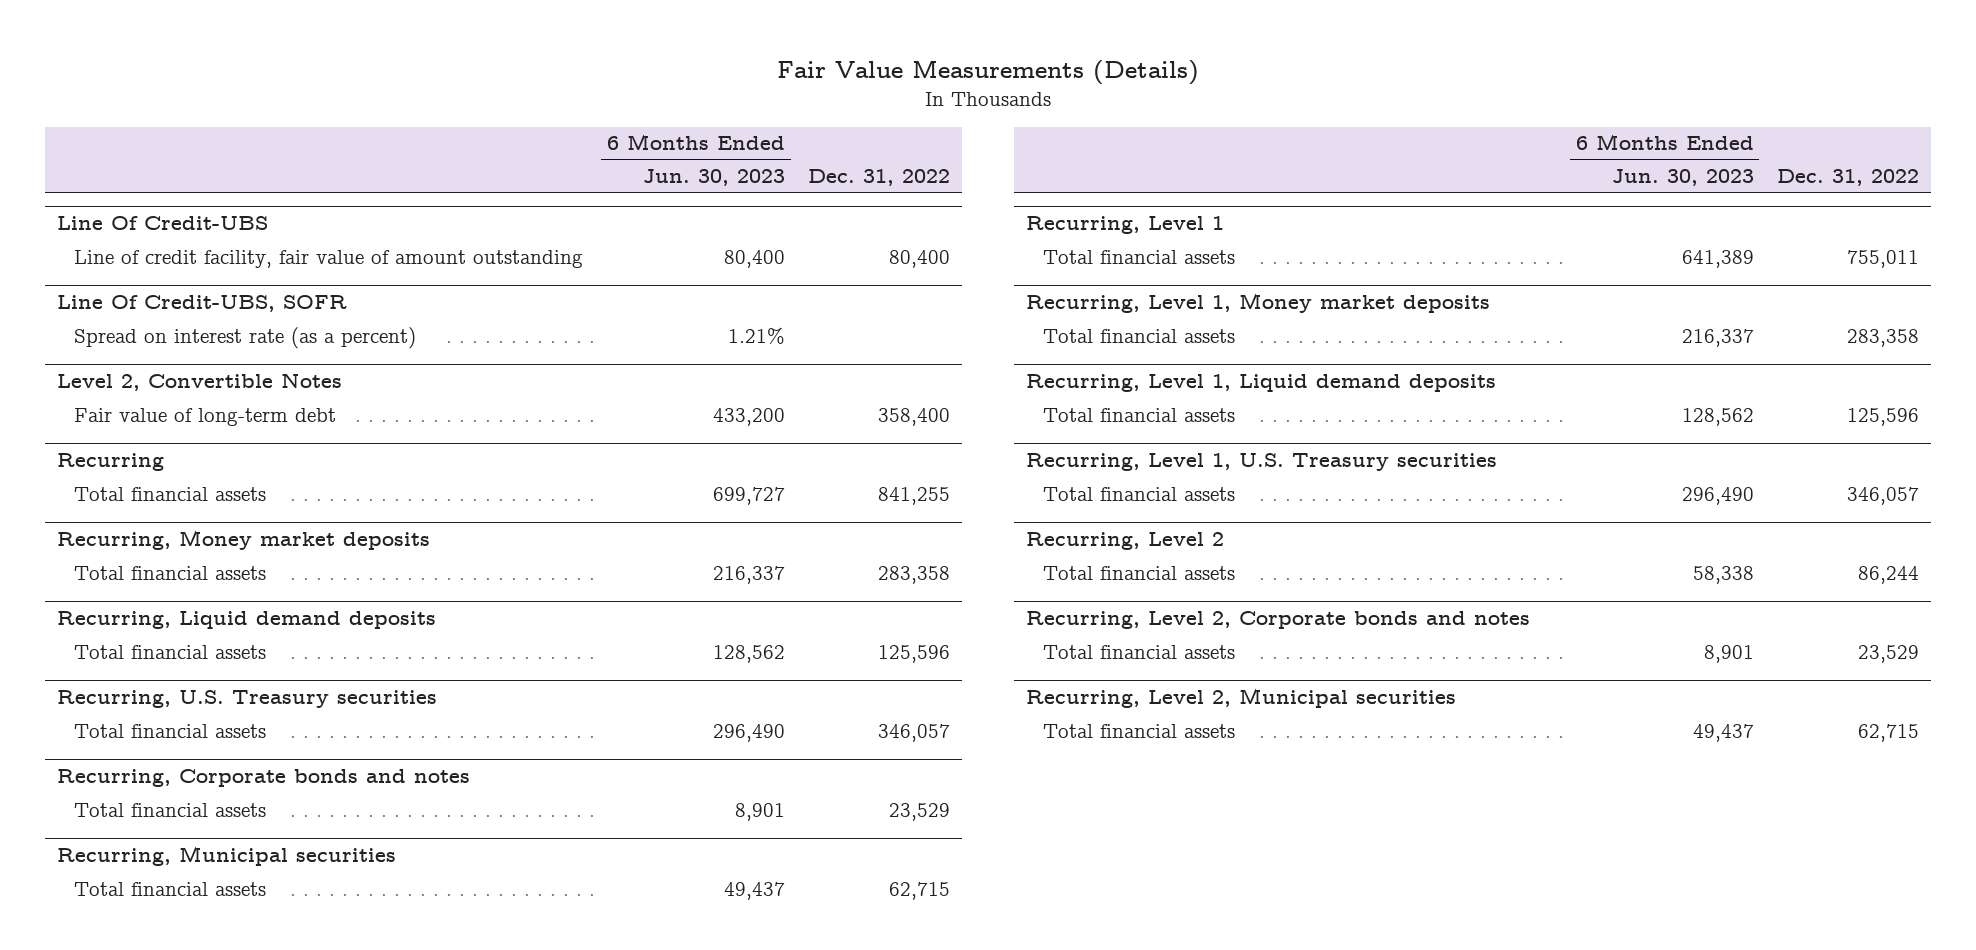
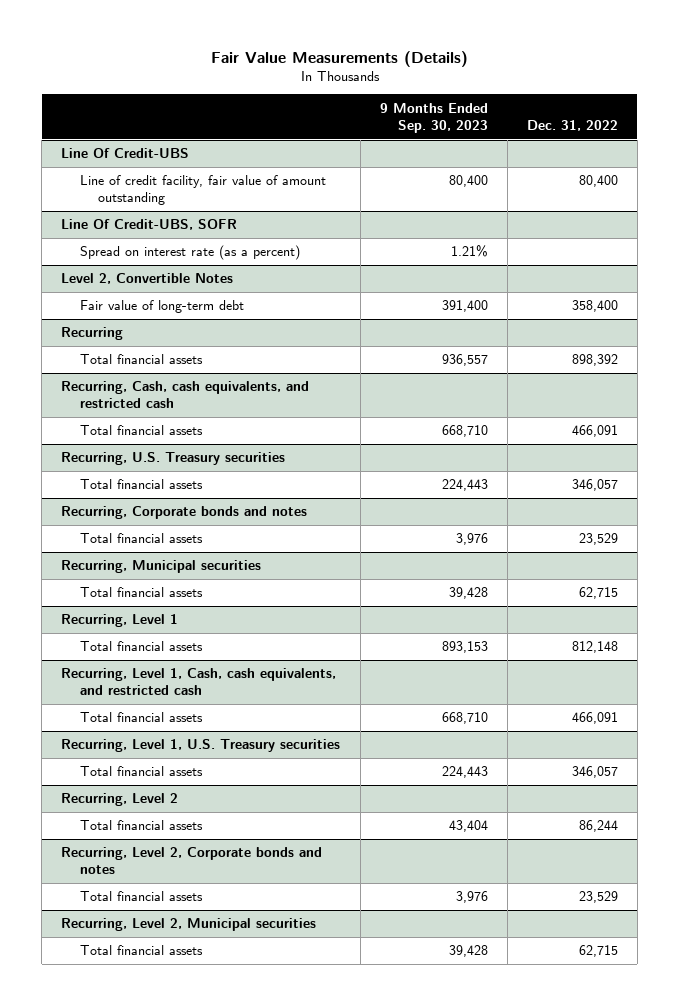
- | 6 Months Ended Jun. 30, 2023 | Dec. 31, 2022
+ | 9 Months Ended Sep. 30, 2023 | Dec. 31, 2022
@ Recurring
- Total financial assets | 699,727 | 841,255
- Recurring, Money market deposits
- Total financial assets | 216,337 | 283,358
- Recurring, Liquid demand deposits
- Total financial assets | 128,562 | 125,596
@ Recurring
+ Total financial assets | 936,557 | 898,392
+ Recurring, Cash, cash equivalents, and restricted cash
+ Total financial assets | 668,710 | 466,091
@ Recurring, Level 1
- Total financial assets | 641,389 | 755,011
- Recurring, Level 1, Money market deposits
- Total financial assets | 216,337 | 283,358
- Recurring, Level 1, Liquid demand deposits
- Total financial assets | 128,562 | 125,596
@ Recurring, Level 1
+ Total financial assets | 893,153 | 812,148
+ Recurring, Level 1, Cash, cash equivalents, and restricted cash
+ Total financial assets | 668,710 | 466,091

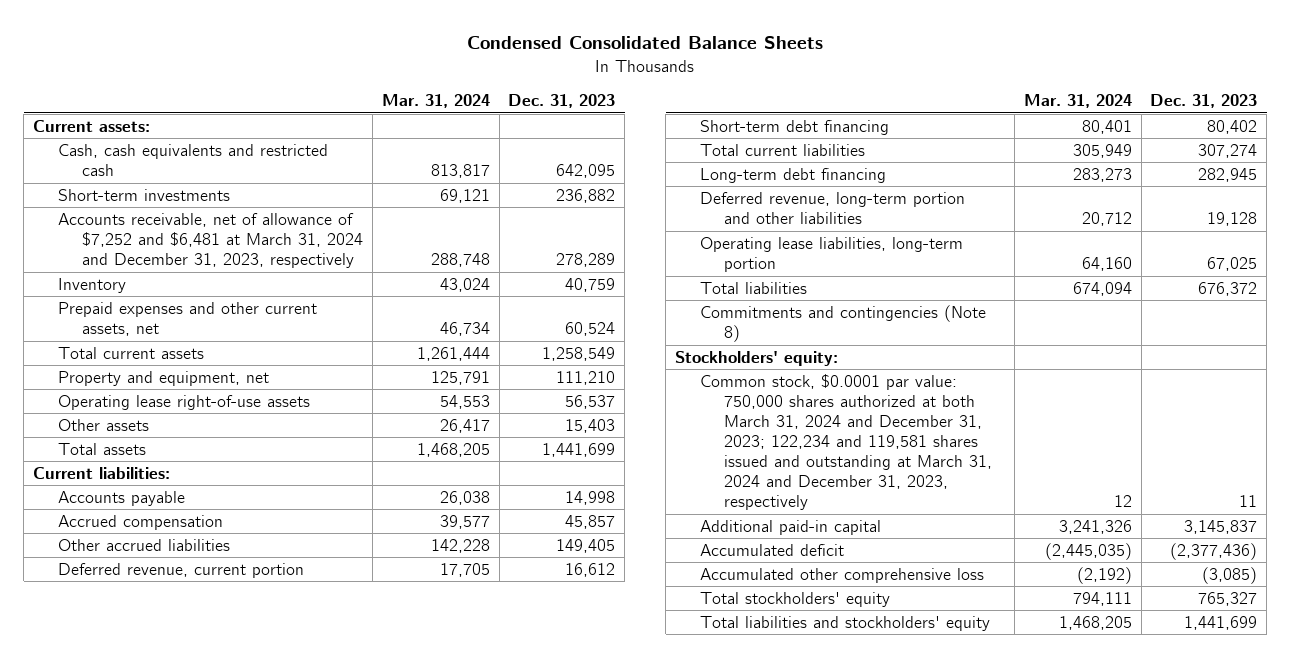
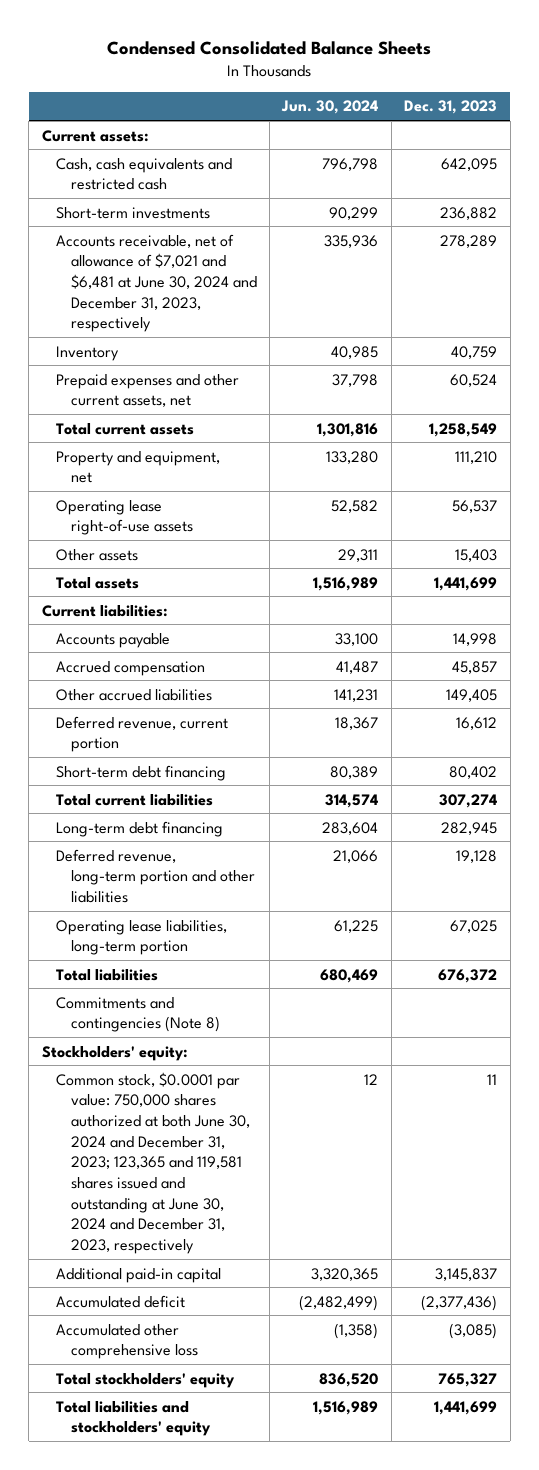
- | Mar. 31, 2024 | Dec. 31, 2023
+ | Jun. 30, 2024 | Dec. 31, 2023
- Accounts receivable, net of allowance of $7,252 and $6,481 at March 31, 2024 and December 31, 2023, respectively | 288,748 | 278,289
+ Accounts receivable, net of allowance of $7,021 and $6,481 at June 30, 2024 and December 31, 2023, respectively | 335,936 | 278,289
- Common stock, $0.0001 par value: 750,000 shares authorized at both March 31, 2024 and December 31, 2023; 122,234 and 119,581 shares issued and outstanding at March 31, 2024 and December 31, 2023, respectively | 12 | 11
+ Common stock, $0.0001 par value: 750,000 shares authorized at both June 30, 2024 and December 31, 2023; 123,365 and 119,581 shares issued and outstanding at June 30, 2024 and December 31, 2023, respectively | 12 | 11

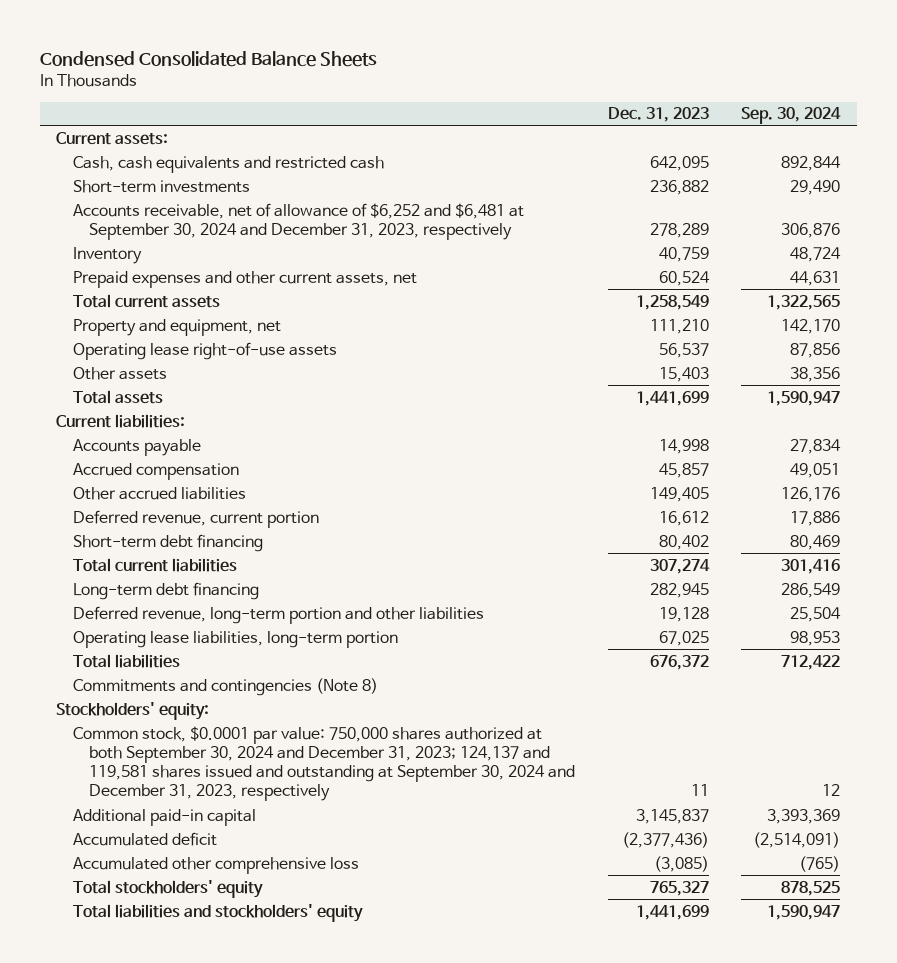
- | Jun. 30, 2024 | Dec. 31, 2023
+ | Dec. 31, 2023 | Sep. 30, 2024
- Accounts receivable, net of allowance of $7,021 and $6,481 at June 30, 2024 and December 31, 2023, respectively | 335,936 | 278,289
+ Accounts receivable, net of allowance of $6,252 and $6,481 at September 30, 2024 and December 31, 2023, respectively | 278,289 | 306,876
- Common stock, $0.0001 par value: 750,000 shares authorized at both June 30, 2024 and December 31, 2023; 123,365 and 119,581 shares issued and outstanding at June 30, 2024 and December 31, 2023, respectively | 12 | 11
+ Common stock, $0.0001 par value: 750,000 shares authorized at both September 30, 2024 and December 31, 2023; 124,137 and 119,581 shares issued and outstanding at September 30, 2024 and December 31, 2023, respectively | 11 | 12

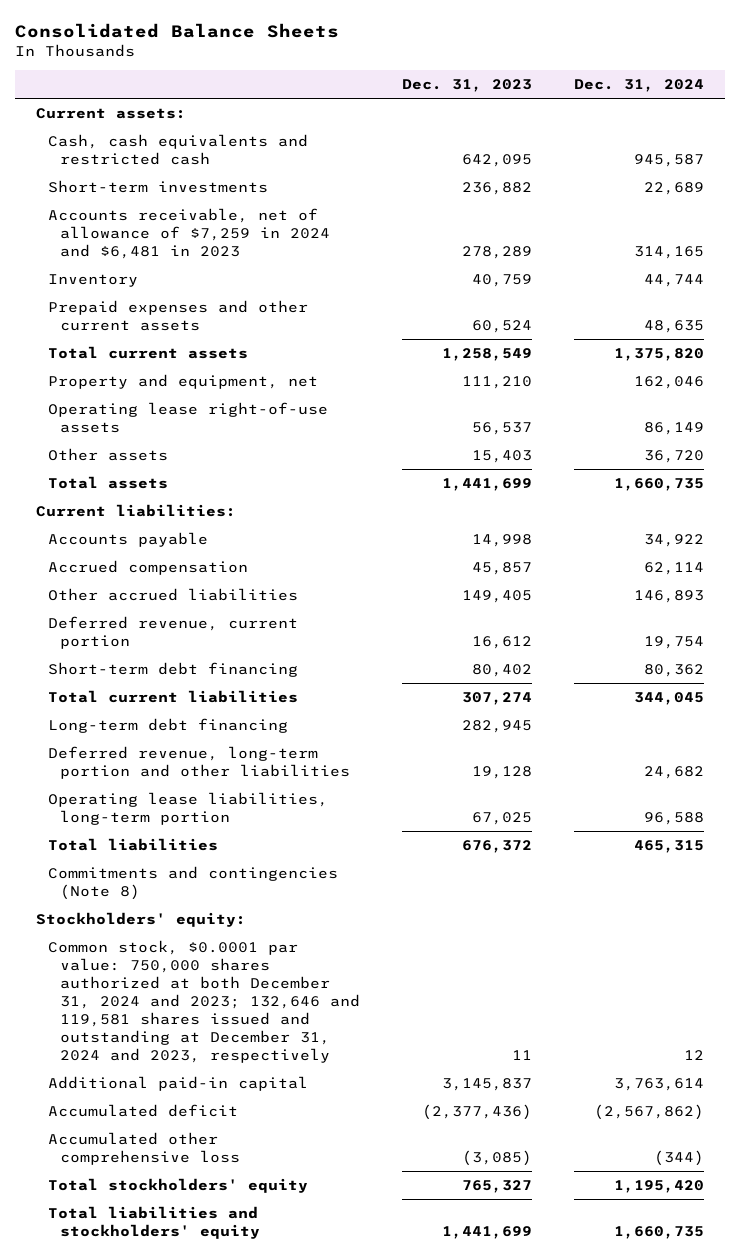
- Condensed Consolidated Balance Sheets
+ Consolidated Balance Sheets
- | Dec. 31, 2023 | Sep. 30, 2024
+ | Dec. 31, 2023 | Dec. 31, 2024
- Accounts receivable, net of allowance of $6,252 and $6,481 at September 30, 2024 and December 31, 2023, respectively | 278,289 | 306,876
+ Accounts receivable, net of allowance of $7,259 in 2024 and $6,481 in 2023 | 278,289 | 314,165
- Prepaid expenses and other current assets, net | 60,524 | 44,631
+ Prepaid expenses and other current assets | 60,524 | 48,635
- Common stock, $0.0001 par value: 750,000 shares authorized at both September 30, 2024 and December 31, 2023; 124,137 and 119,581 shares issued and outstanding at September 30, 2024 and December 31, 2023, respectively | 11 | 12
+ Common stock, $0.0001 par value: 750,000 shares authorized at both December 31, 2024 and 2023; 132,646 and 119,581 shares issued and outstanding at December 31, 2024 and 2023, respectively | 11 | 12

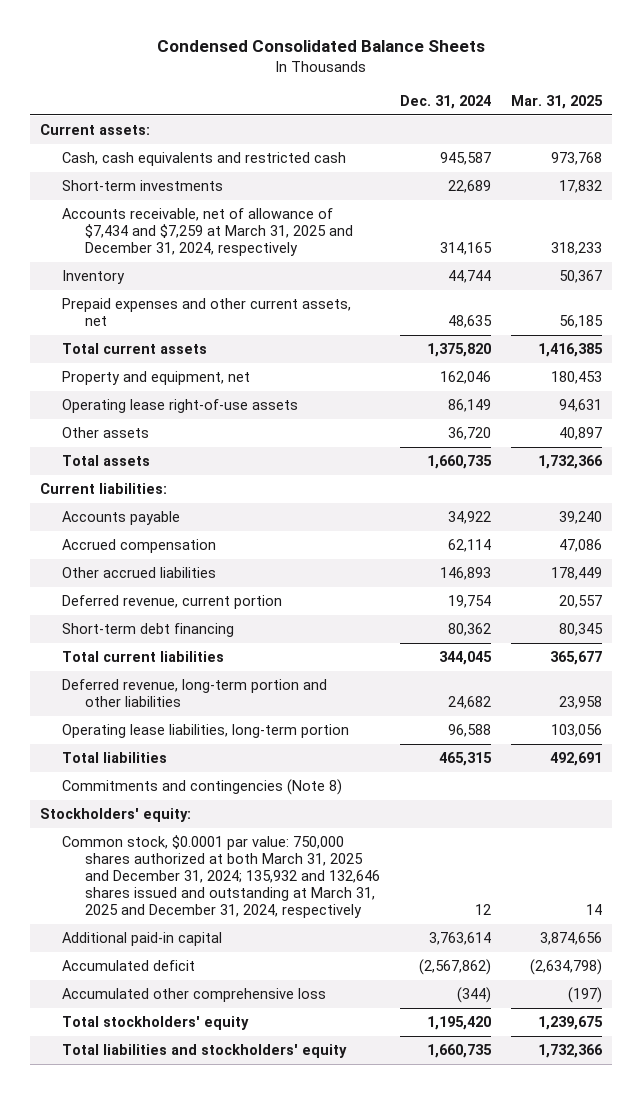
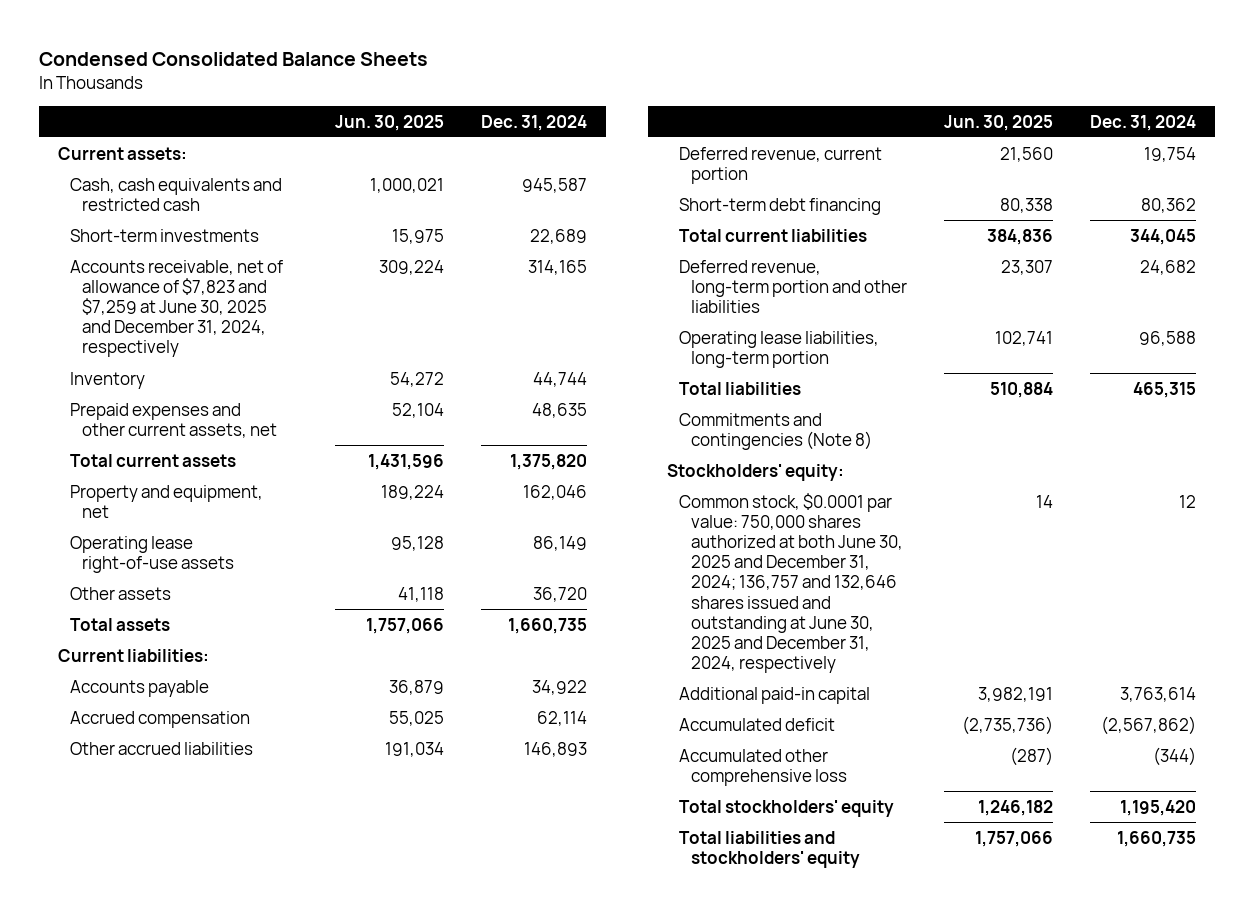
- | Dec. 31, 2024 | Mar. 31, 2025
+ | Jun. 30, 2025 | Dec. 31, 2024
- Accounts receivable, net of allowance of $7,434 and $7,259 at March 31, 2025 and December 31, 2024, respectively | 314,165 | 318,233
+ Accounts receivable, net of allowance of $7,823 and $7,259 at June 30, 2025 and December 31, 2024, respectively | 309,224 | 314,165
- Common stock, $0.0001 par value: 750,000 shares authorized at both March 31, 2025 and December 31, 2024; 135,932 and 132,646 shares issued and outstanding at March 31, 2025 and December 31, 2024, respectively | 12 | 14
+ Common stock, $0.0001 par value: 750,000 shares authorized at both June 30, 2025 and December 31, 2024; 136,757 and 132,646 shares issued and outstanding at June 30, 2025 and December 31, 2024, respectively | 14 | 12

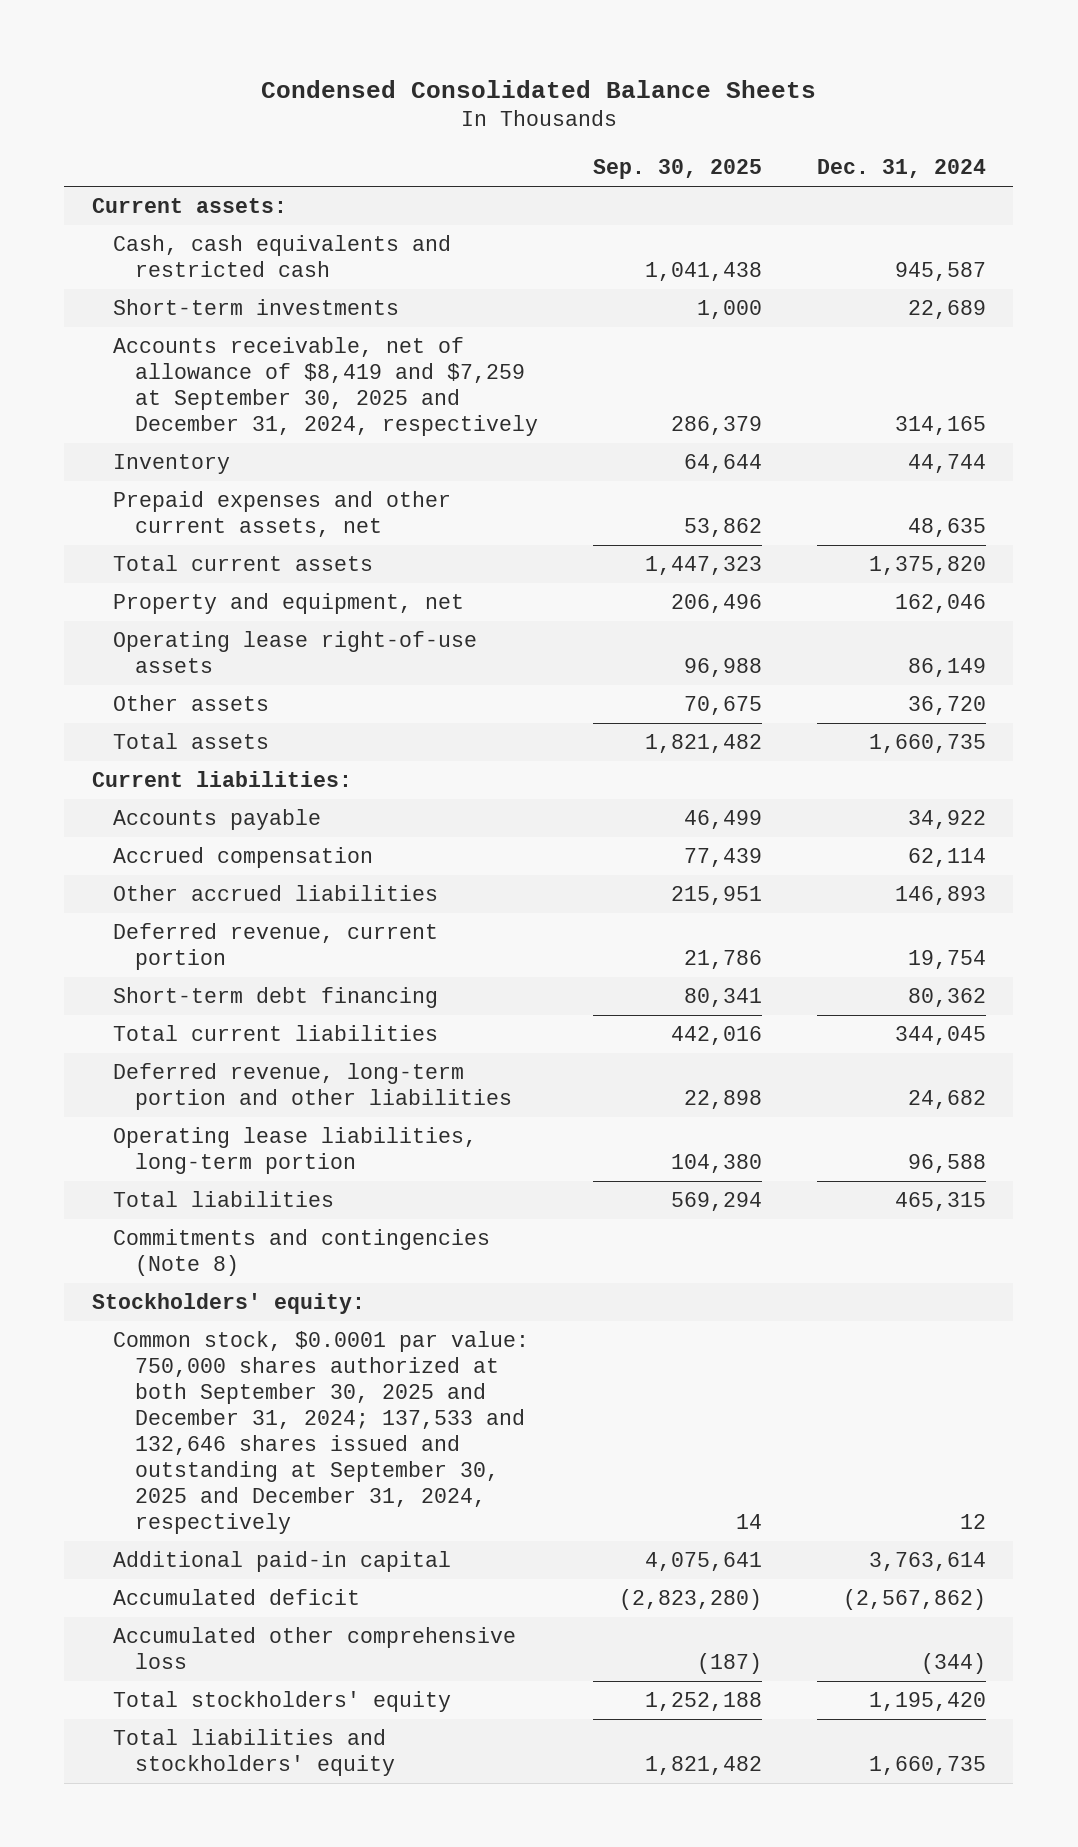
- | Jun. 30, 2025 | Dec. 31, 2024
+ | Sep. 30, 2025 | Dec. 31, 2024
- Accounts receivable, net of allowance of $7,823 and $7,259 at June 30, 2025 and December 31, 2024, respectively | 309,224 | 314,165
+ Accounts receivable, net of allowance of $8,419 and $7,259 at September 30, 2025 and December 31, 2024, respectively | 286,379 | 314,165
- Common stock, $0.0001 par value: 750,000 shares authorized at both June 30, 2025 and December 31, 2024; 136,757 and 132,646 shares issued and outstanding at June 30, 2025 and December 31, 2024, respectively | 14 | 12
+ Common stock, $0.0001 par value: 750,000 shares authorized at both September 30, 2025 and December 31, 2024; 137,533 and 132,646 shares issued and outstanding at September 30, 2025 and December 31, 2024, respectively | 14 | 12

